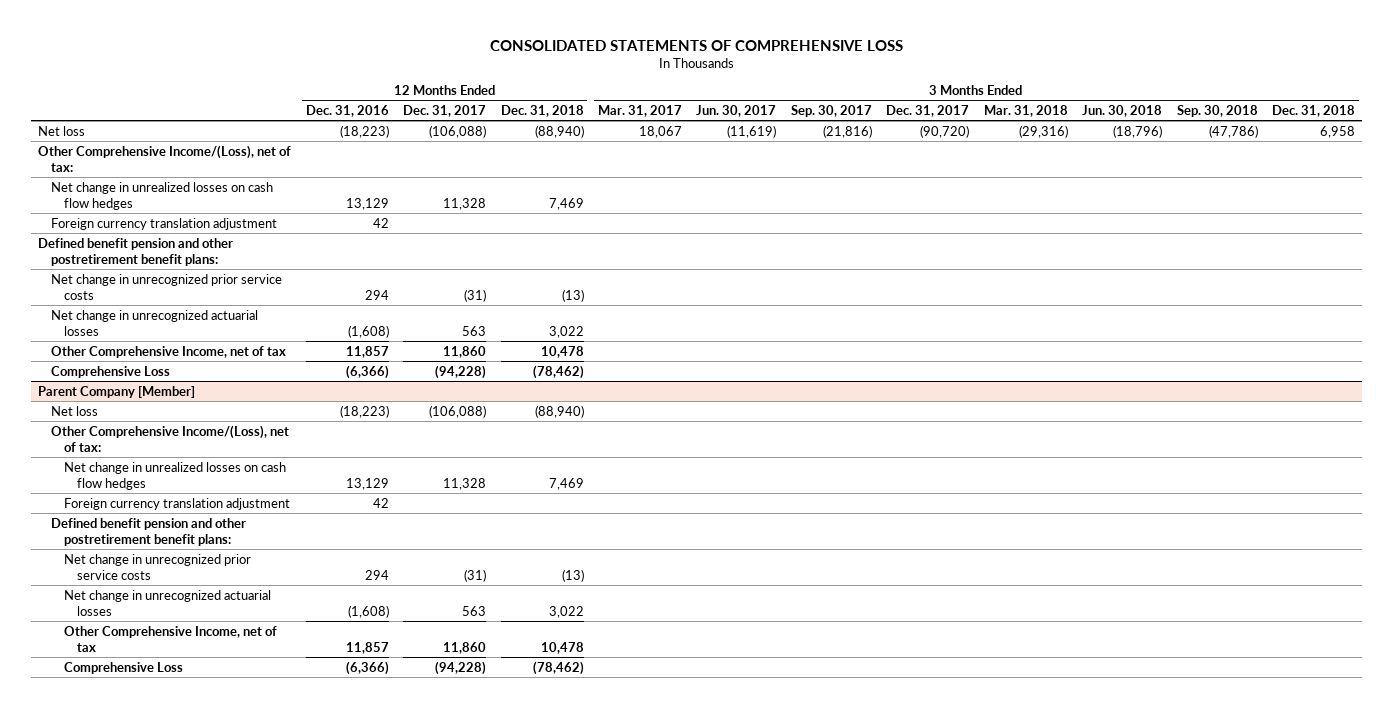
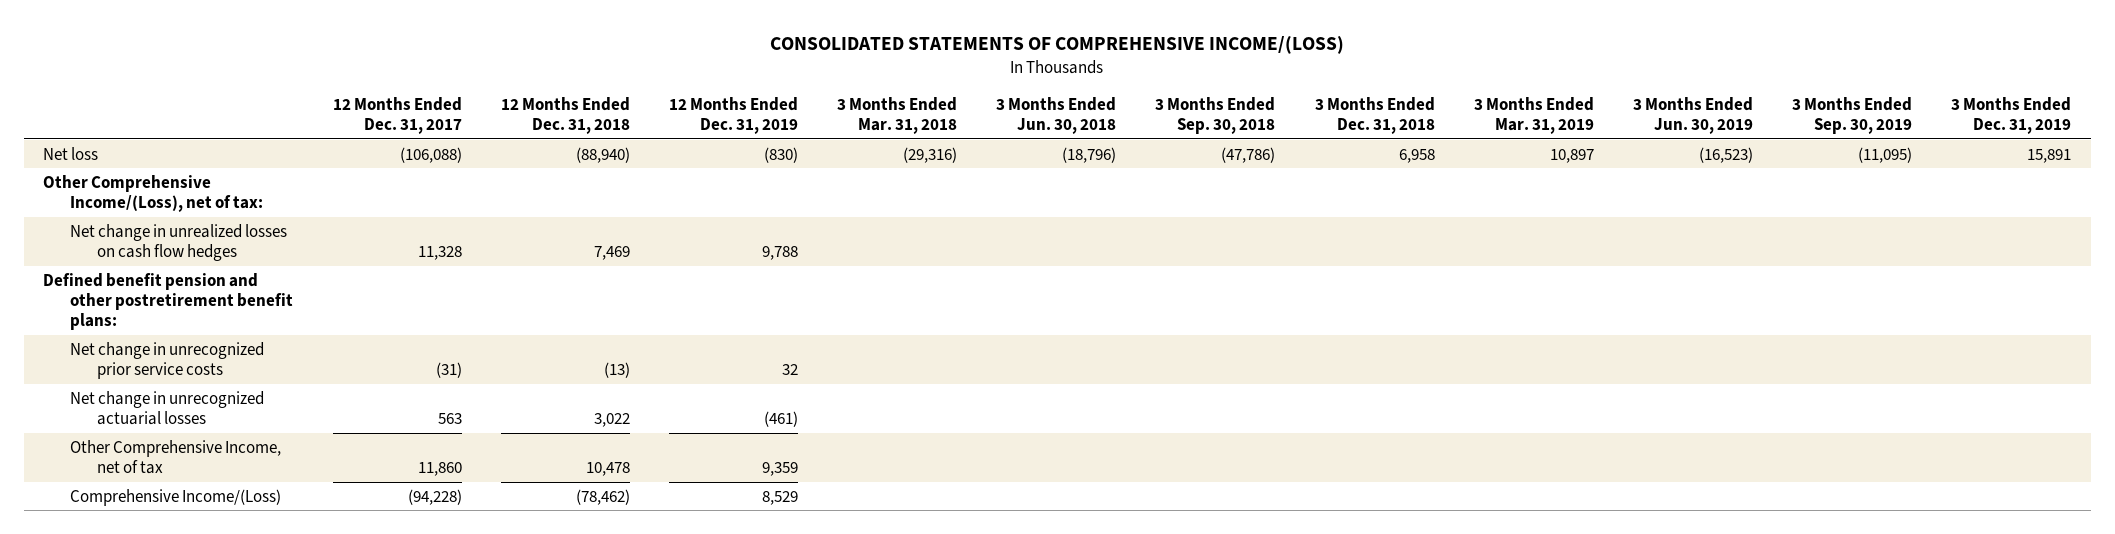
- CONSOLIDATED STATEMENTS OF COMPREHENSIVE LOSS
+ CONSOLIDATED STATEMENTS OF COMPREHENSIVE INCOME/(LOSS)
- | 12 Months Ended Dec. 31, 2016 | 12 Months Ended Dec. 31, 2017 | 12 Months Ended Dec. 31, 2018 | 3 Months Ended Mar. 31, 2017 | 3 Months Ended Jun. 30, 2017 | 3 Months Ended Sep. 30, 2017 | 3 Months Ended Dec. 31, 2017 | 3 Months Ended Mar. 31, 2018 | 3 Months Ended Jun. 30, 2018 | 3 Months Ended Sep. 30, 2018 | 3 Months Ended Dec. 31, 2018
+ | 12 Months Ended Dec. 31, 2017 | 12 Months Ended Dec. 31, 2018 | 12 Months Ended Dec. 31, 2019 | 3 Months Ended Mar. 31, 2018 | 3 Months Ended Jun. 30, 2018 | 3 Months Ended Sep. 30, 2018 | 3 Months Ended Dec. 31, 2018 | 3 Months Ended Mar. 31, 2019 | 3 Months Ended Jun. 30, 2019 | 3 Months Ended Sep. 30, 2019 | 3 Months Ended Dec. 31, 2019
- Foreign currency translation adjustment | 42 | | | | | | | | | |
- Comprehensive Loss | (6,366) | (94,228) | (78,462) | | | | | | | |
- Parent Company [Member]
- Net loss | (18,223) | (106,088) | (88,940) | | | | | | | |
- Other Comprehensive Income/(Loss), net of tax:
- Net change in unrealized losses on cash flow hedges | 13,129 | 11,328 | 7,469 | | | | | | | |
- Foreign currency translation adjustment | 42 | | | | | | | | | |
- Defined benefit pension and other postretirement benefit plans:
- Net change in unrecognized prior service costs | 294 | (31) | (13) | | | | | | | |
- Net change in unrecognized actuarial losses | (1,608) | 563 | 3,022 | | | | | | | |
- Other Comprehensive Income, net of tax | 11,857 | 11,860 | 10,478 | | | | | | | |
- Comprehensive Loss | (6,366) | (94,228) | (78,462) | | | | | | | |
+ Comprehensive Income/(Loss) | (94,228) | (78,462) | 8,529 | | | | | | | |

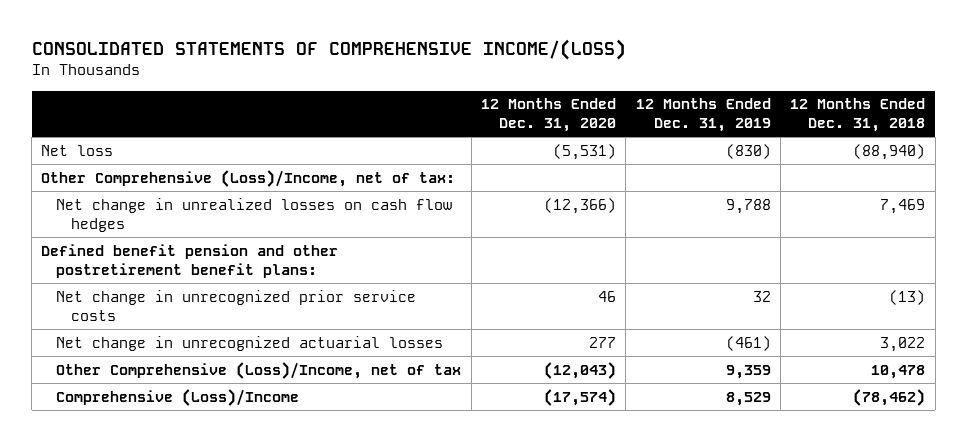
- | 12 Months Ended Dec. 31, 2017 | 12 Months Ended Dec. 31, 2018 | 12 Months Ended Dec. 31, 2019 | 3 Months Ended Mar. 31, 2018 | 3 Months Ended Jun. 30, 2018 | 3 Months Ended Sep. 30, 2018 | 3 Months Ended Dec. 31, 2018 | 3 Months Ended Mar. 31, 2019 | 3 Months Ended Jun. 30, 2019 | 3 Months Ended Sep. 30, 2019 | 3 Months Ended Dec. 31, 2019
+ | 12 Months Ended Dec. 31, 2020 | 12 Months Ended Dec. 31, 2019 | 12 Months Ended Dec. 31, 2018
- Other Comprehensive Income/(Loss), net of tax:
+ Other Comprehensive (Loss)/Income, net of tax:
- Other Comprehensive Income, net of tax | 11,860 | 10,478 | 9,359 | | | | | | | |
- Comprehensive Income/(Loss) | (94,228) | (78,462) | 8,529 | | | | | | | |
+ Other Comprehensive (Loss)/Income, net of tax | (12,043) | 9,359 | 10,478
+ Comprehensive (Loss)/Income | (17,574) | 8,529 | (78,462)

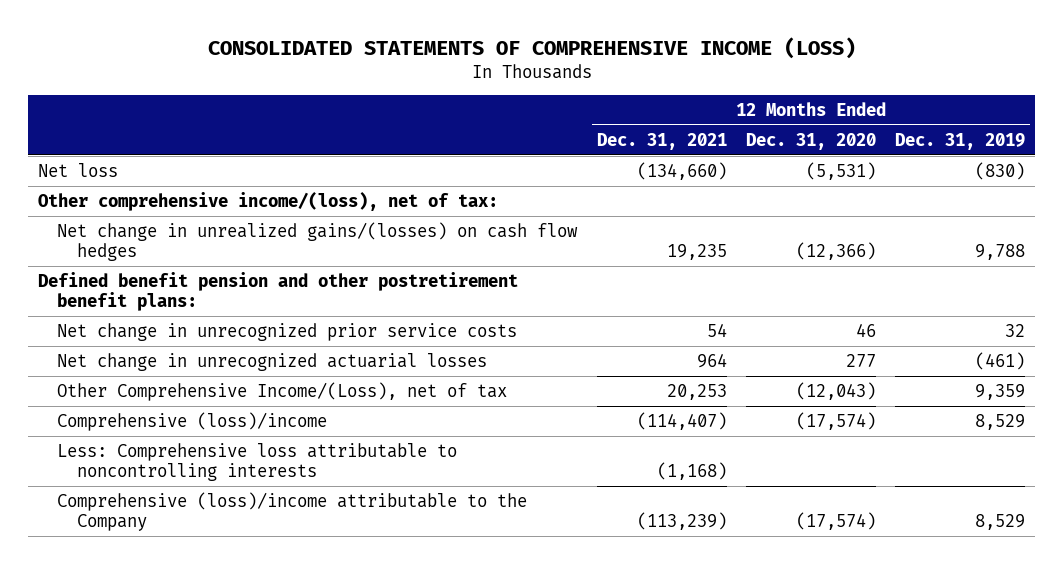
- CONSOLIDATED STATEMENTS OF COMPREHENSIVE INCOME/(LOSS)
+ CONSOLIDATED STATEMENTS OF COMPREHENSIVE INCOME (LOSS)
- | 12 Months Ended Dec. 31, 2020 | 12 Months Ended Dec. 31, 2019 | 12 Months Ended Dec. 31, 2018
+ | 12 Months Ended Dec. 31, 2021 | 12 Months Ended Dec. 31, 2020 | 12 Months Ended Dec. 31, 2019
- Other Comprehensive (Loss)/Income, net of tax:
- Net change in unrealized losses on cash flow hedges | (12,366) | 9,788 | 7,469
+ Other comprehensive income/(loss), net of tax:
+ Net change in unrealized gains/(losses) on cash flow hedges | 19,235 | (12,366) | 9,788
- Other Comprehensive (Loss)/Income, net of tax | (12,043) | 9,359 | 10,478
- Comprehensive (Loss)/Income | (17,574) | 8,529 | (78,462)
+ Other Comprehensive Income/(Loss), net of tax | 20,253 | (12,043) | 9,359
+ Comprehensive (loss)/income | (114,407) | (17,574) | 8,529
+ Less: Comprehensive loss attributable to noncontrolling interests | (1,168) | |
+ Comprehensive (loss)/income attributable to the Company | (113,239) | (17,574) | 8,529

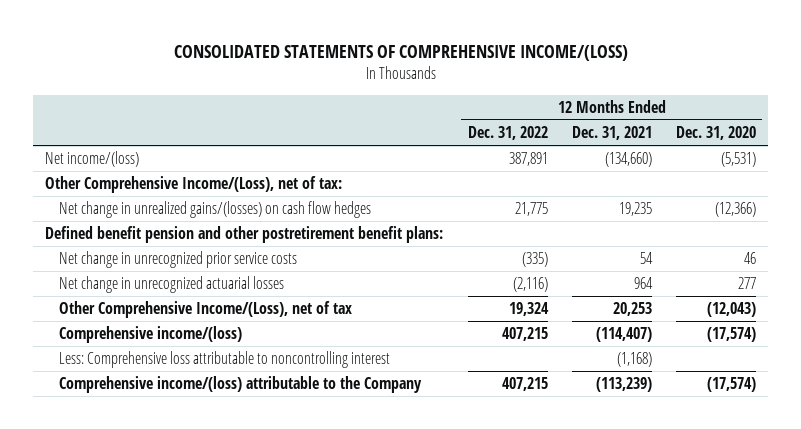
- CONSOLIDATED STATEMENTS OF COMPREHENSIVE INCOME (LOSS)
+ CONSOLIDATED STATEMENTS OF COMPREHENSIVE INCOME/(LOSS)
- | 12 Months Ended Dec. 31, 2021 | 12 Months Ended Dec. 31, 2020 | 12 Months Ended Dec. 31, 2019
+ | 12 Months Ended Dec. 31, 2022 | 12 Months Ended Dec. 31, 2021 | 12 Months Ended Dec. 31, 2020
- Net loss | (134,660) | (5,531) | (830)
- Other comprehensive income/(loss), net of tax:
+ Net income/(loss) | 387,891 | (134,660) | (5,531)
+ Other Comprehensive Income/(Loss), net of tax:
- Comprehensive (loss)/income | (114,407) | (17,574) | 8,529
- Less: Comprehensive loss attributable to noncontrolling interests | (1,168) | |
- Comprehensive (loss)/income attributable to the Company | (113,239) | (17,574) | 8,529
+ Comprehensive income/(loss) | 407,215 | (114,407) | (17,574)
+ Less: Comprehensive loss attributable to noncontrolling interest | | (1,168) |
+ Comprehensive income/(loss) attributable to the Company | 407,215 | (113,239) | (17,574)

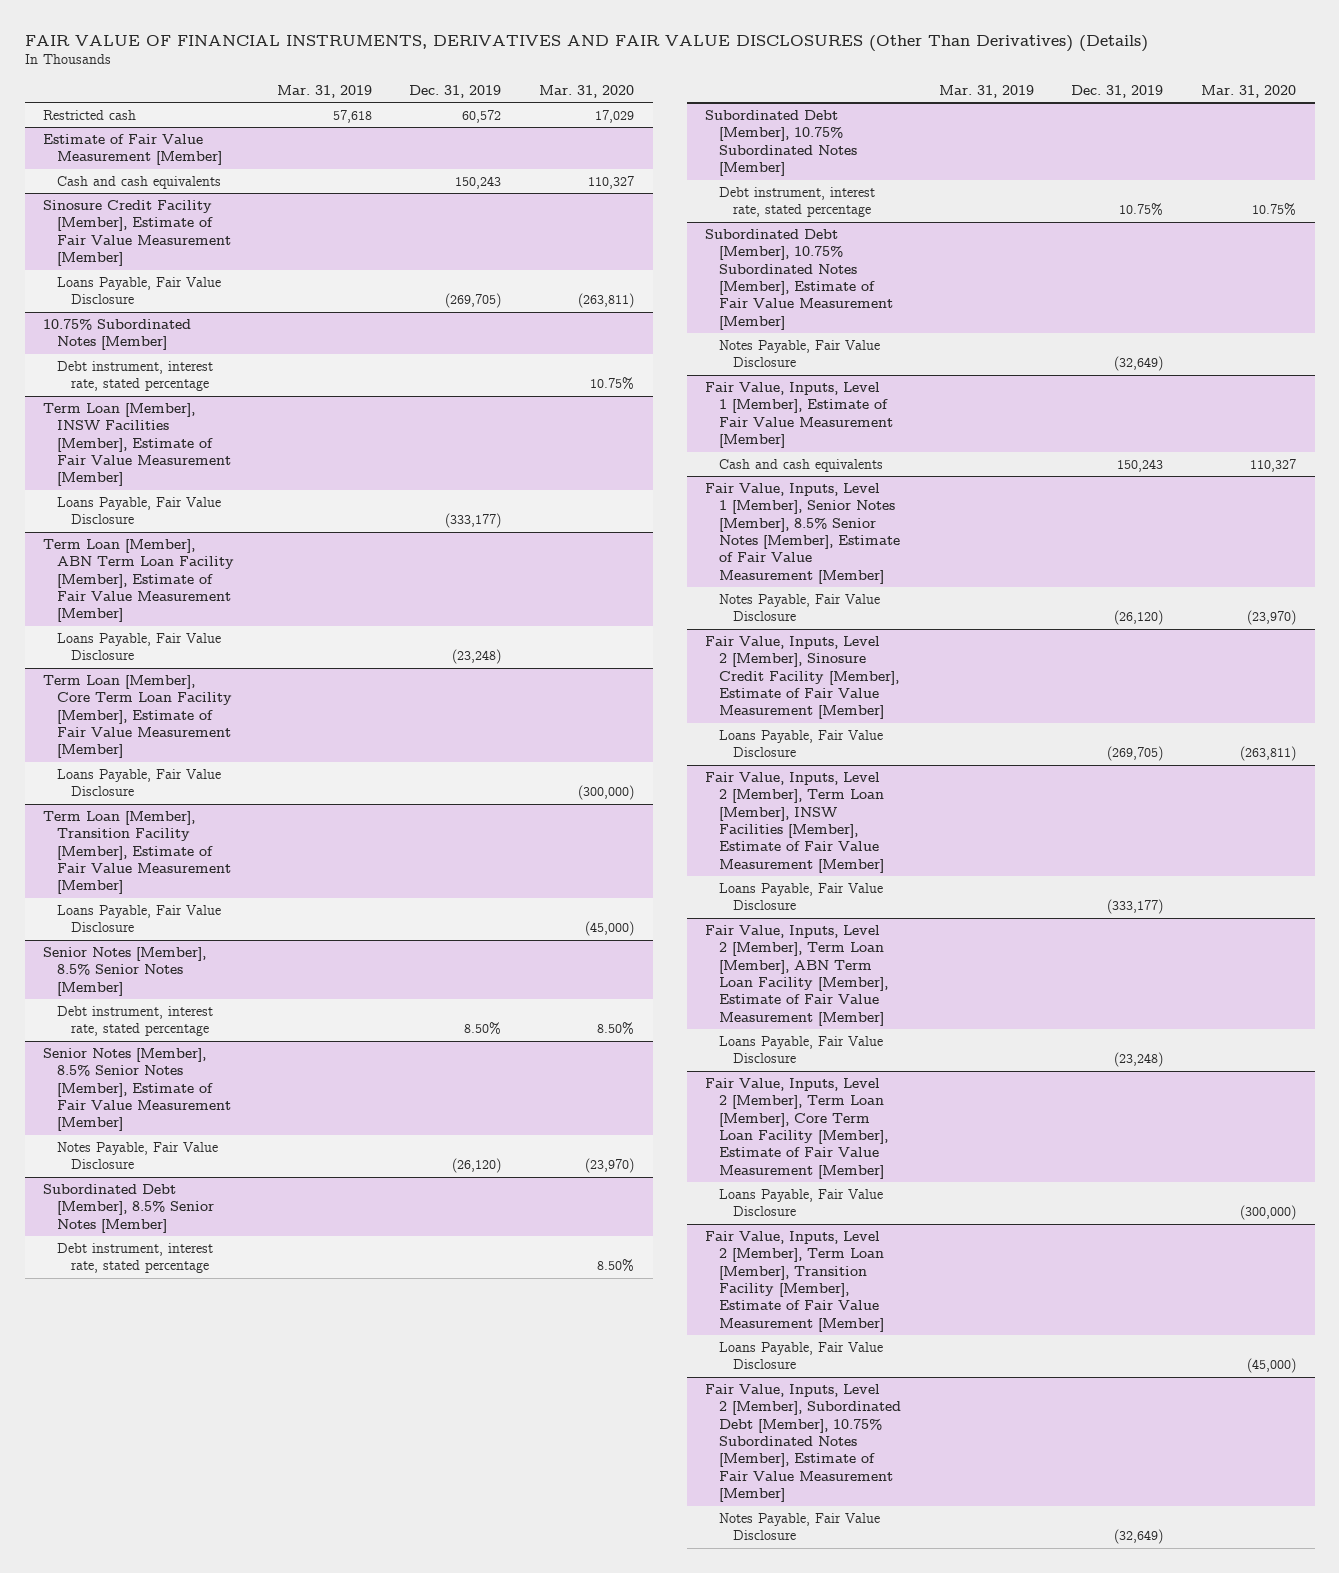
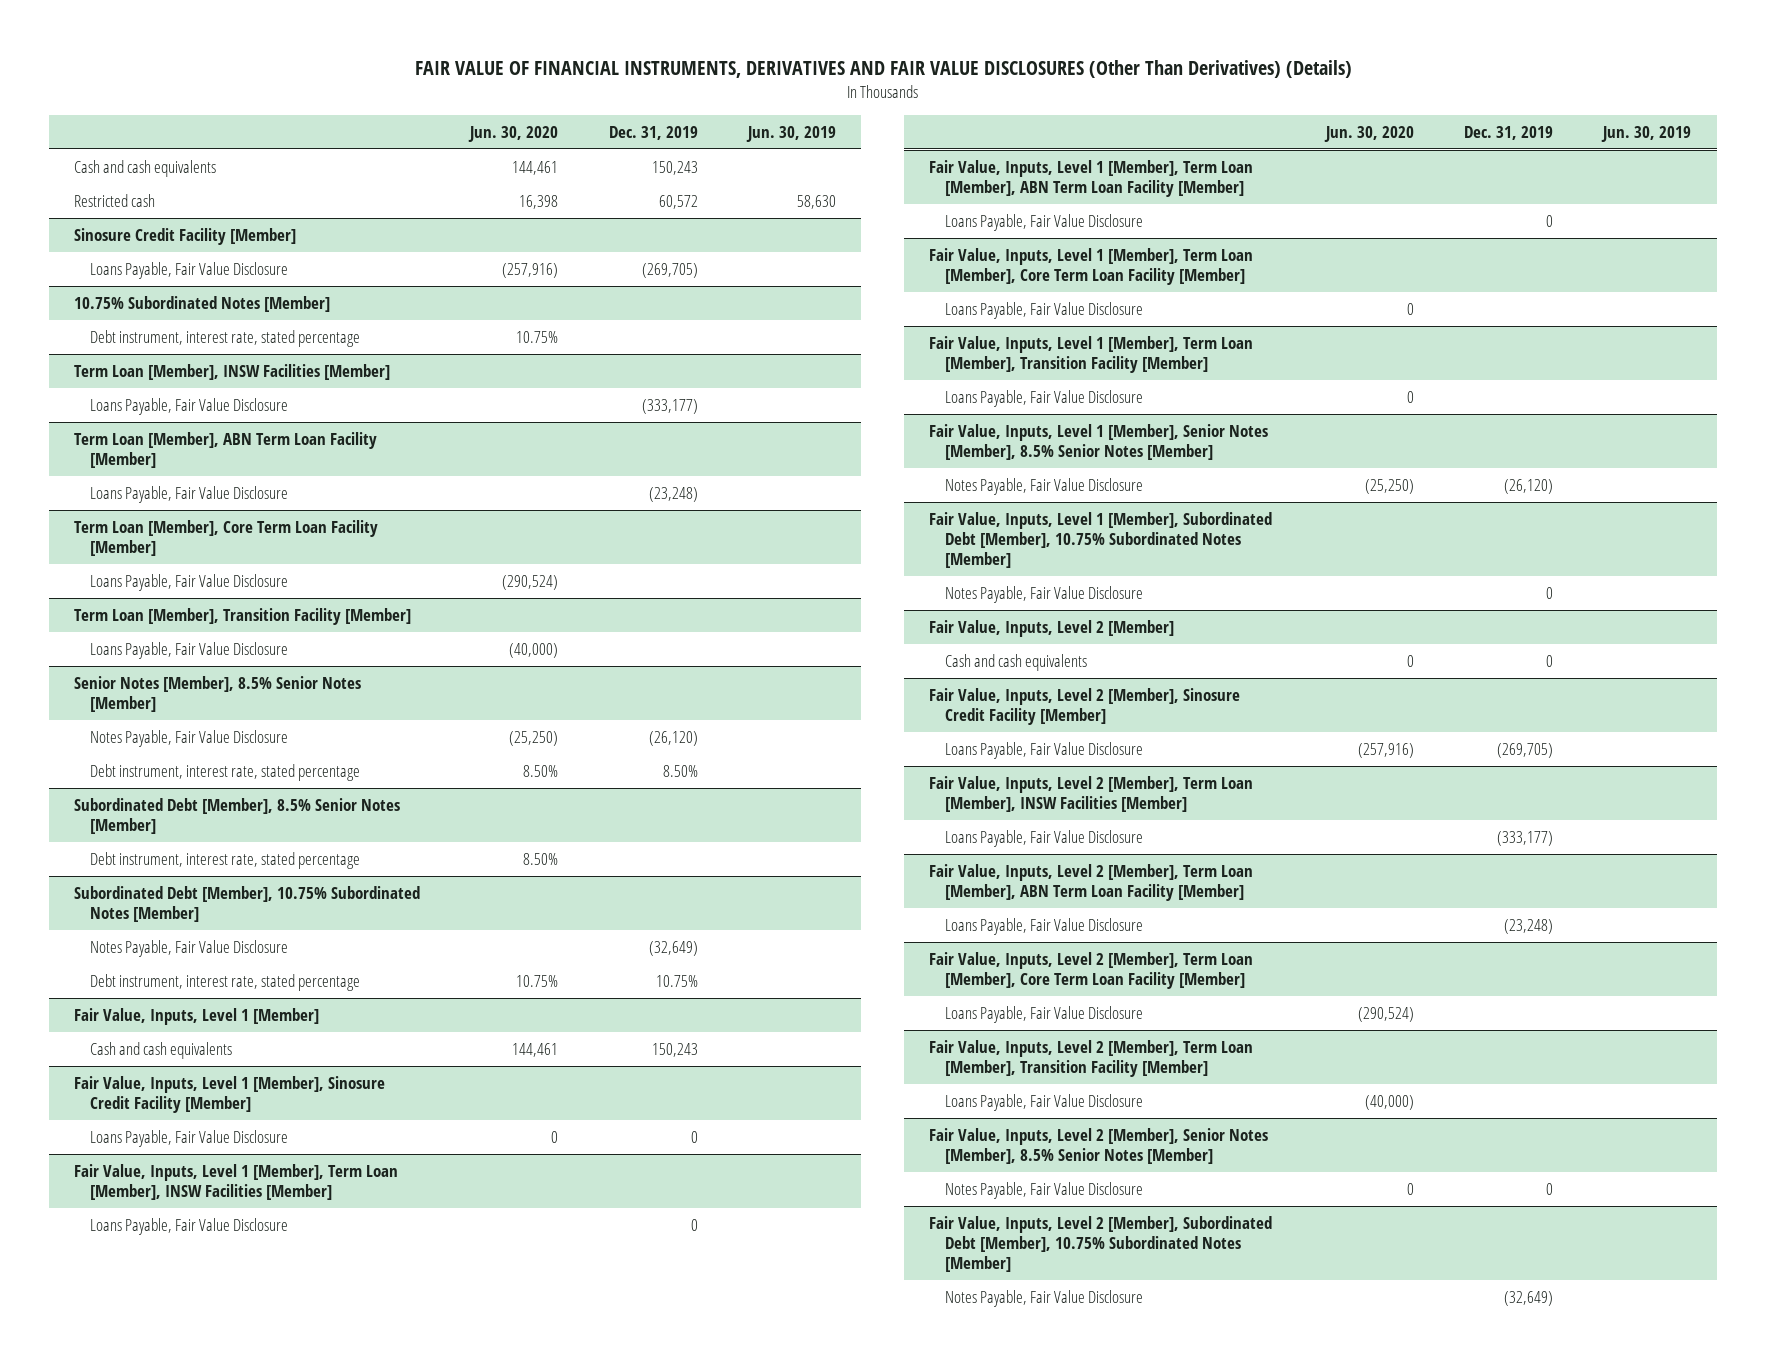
- | Mar. 31, 2019 | Dec. 31, 2019 | Mar. 31, 2020
+ | Jun. 30, 2020 | Dec. 31, 2019 | Jun. 30, 2019
- Estimate of Fair Value Measurement [Member]
- Sinosure Credit Facility [Member], Estimate of Fair Value Measurement [Member]
moved down: Restricted cash | 16,398 | 60,572 | 58,630
+ Sinosure Credit Facility [Member]
- Term Loan [Member], INSW Facilities [Member], Estimate of Fair Value Measurement [Member]
+ Term Loan [Member], INSW Facilities [Member]
- Term Loan [Member], ABN Term Loan Facility [Member], Estimate of Fair Value Measurement [Member]
+ Term Loan [Member], ABN Term Loan Facility [Member]
- Term Loan [Member], Core Term Loan Facility [Member], Estimate of Fair Value Measurement [Member]
+ Term Loan [Member], Core Term Loan Facility [Member]
- Term Loan [Member], Transition Facility [Member], Estimate of Fair Value Measurement [Member]
+ Term Loan [Member], Transition Facility [Member]
- Senior Notes [Member], 8.5% Senior Notes [Member], Estimate of Fair Value Measurement [Member]
@ Senior Notes [Member], 8.5% Senior Notes [Member]
moved down: Debt instrument, interest rate, stated percentage | 8.50% | 8.50% |
- Subordinated Debt [Member], 10.75% Subordinated Notes [Member], Estimate of Fair Value Measurement [Member]
- Fair Value, Inputs, Level 1 [Member], Estimate of Fair Value Measurement [Member]
@ Subordinated Debt [Member], 10.75% Subordinated Notes [Member]
moved down: Debt instrument, interest rate, stated percentage | 10.75% | 10.75% |
+ Fair Value, Inputs, Level 1 [Member]
- Fair Value, Inputs, Level 1 [Member], Senior Notes [Member], 8.5% Senior Notes [Member], Estimate of Fair Value Measurement [Member]
+ Fair Value, Inputs, Level 1 [Member], Sinosure Credit Facility [Member]
+ Loans Payable, Fair Value Disclosure | 0 | 0 |
+ Fair Value, Inputs, Level 1 [Member], Term Loan [Member], INSW Facilities [Member]
+ Loans Payable, Fair Value Disclosure | | 0 |
+ Fair Value, Inputs, Level 1 [Member], Term Loan [Member], ABN Term Loan Facility [Member]
+ Loans Payable, Fair Value Disclosure | | 0 |
+ Fair Value, Inputs, Level 1 [Member], Term Loan [Member], Core Term Loan Facility [Member]
+ Loans Payable, Fair Value Disclosure | 0 | |
+ Fair Value, Inputs, Level 1 [Member], Term Loan [Member], Transition Facility [Member]
+ Loans Payable, Fair Value Disclosure | 0 | |
+ Fair Value, Inputs, Level 1 [Member], Senior Notes [Member], 8.5% Senior Notes [Member]
- Fair Value, Inputs, Level 2 [Member], Sinosure Credit Facility [Member], Estimate of Fair Value Measurement [Member]
+ Fair Value, Inputs, Level 1 [Member], Subordinated Debt [Member], 10.75% Subordinated Notes [Member]
+ Notes Payable, Fair Value Disclosure | | 0 |
+ Fair Value, Inputs, Level 2 [Member]
+ Cash and cash equivalents | 0 | 0 |
+ Fair Value, Inputs, Level 2 [Member], Sinosure Credit Facility [Member]
- Fair Value, Inputs, Level 2 [Member], Term Loan [Member], INSW Facilities [Member], Estimate of Fair Value Measurement [Member]
+ Fair Value, Inputs, Level 2 [Member], Term Loan [Member], INSW Facilities [Member]
- Fair Value, Inputs, Level 2 [Member], Term Loan [Member], ABN Term Loan Facility [Member], Estimate of Fair Value Measurement [Member]
+ Fair Value, Inputs, Level 2 [Member], Term Loan [Member], ABN Term Loan Facility [Member]
- Fair Value, Inputs, Level 2 [Member], Term Loan [Member], Core Term Loan Facility [Member], Estimate of Fair Value Measurement [Member]
+ Fair Value, Inputs, Level 2 [Member], Term Loan [Member], Core Term Loan Facility [Member]
- Fair Value, Inputs, Level 2 [Member], Term Loan [Member], Transition Facility [Member], Estimate of Fair Value Measurement [Member]
+ Fair Value, Inputs, Level 2 [Member], Term Loan [Member], Transition Facility [Member]
- Fair Value, Inputs, Level 2 [Member], Subordinated Debt [Member], 10.75% Subordinated Notes [Member], Estimate of Fair Value Measurement [Member]
+ Fair Value, Inputs, Level 2 [Member], Senior Notes [Member], 8.5% Senior Notes [Member]
+ Notes Payable, Fair Value Disclosure | 0 | 0 |
+ Fair Value, Inputs, Level 2 [Member], Subordinated Debt [Member], 10.75% Subordinated Notes [Member]

